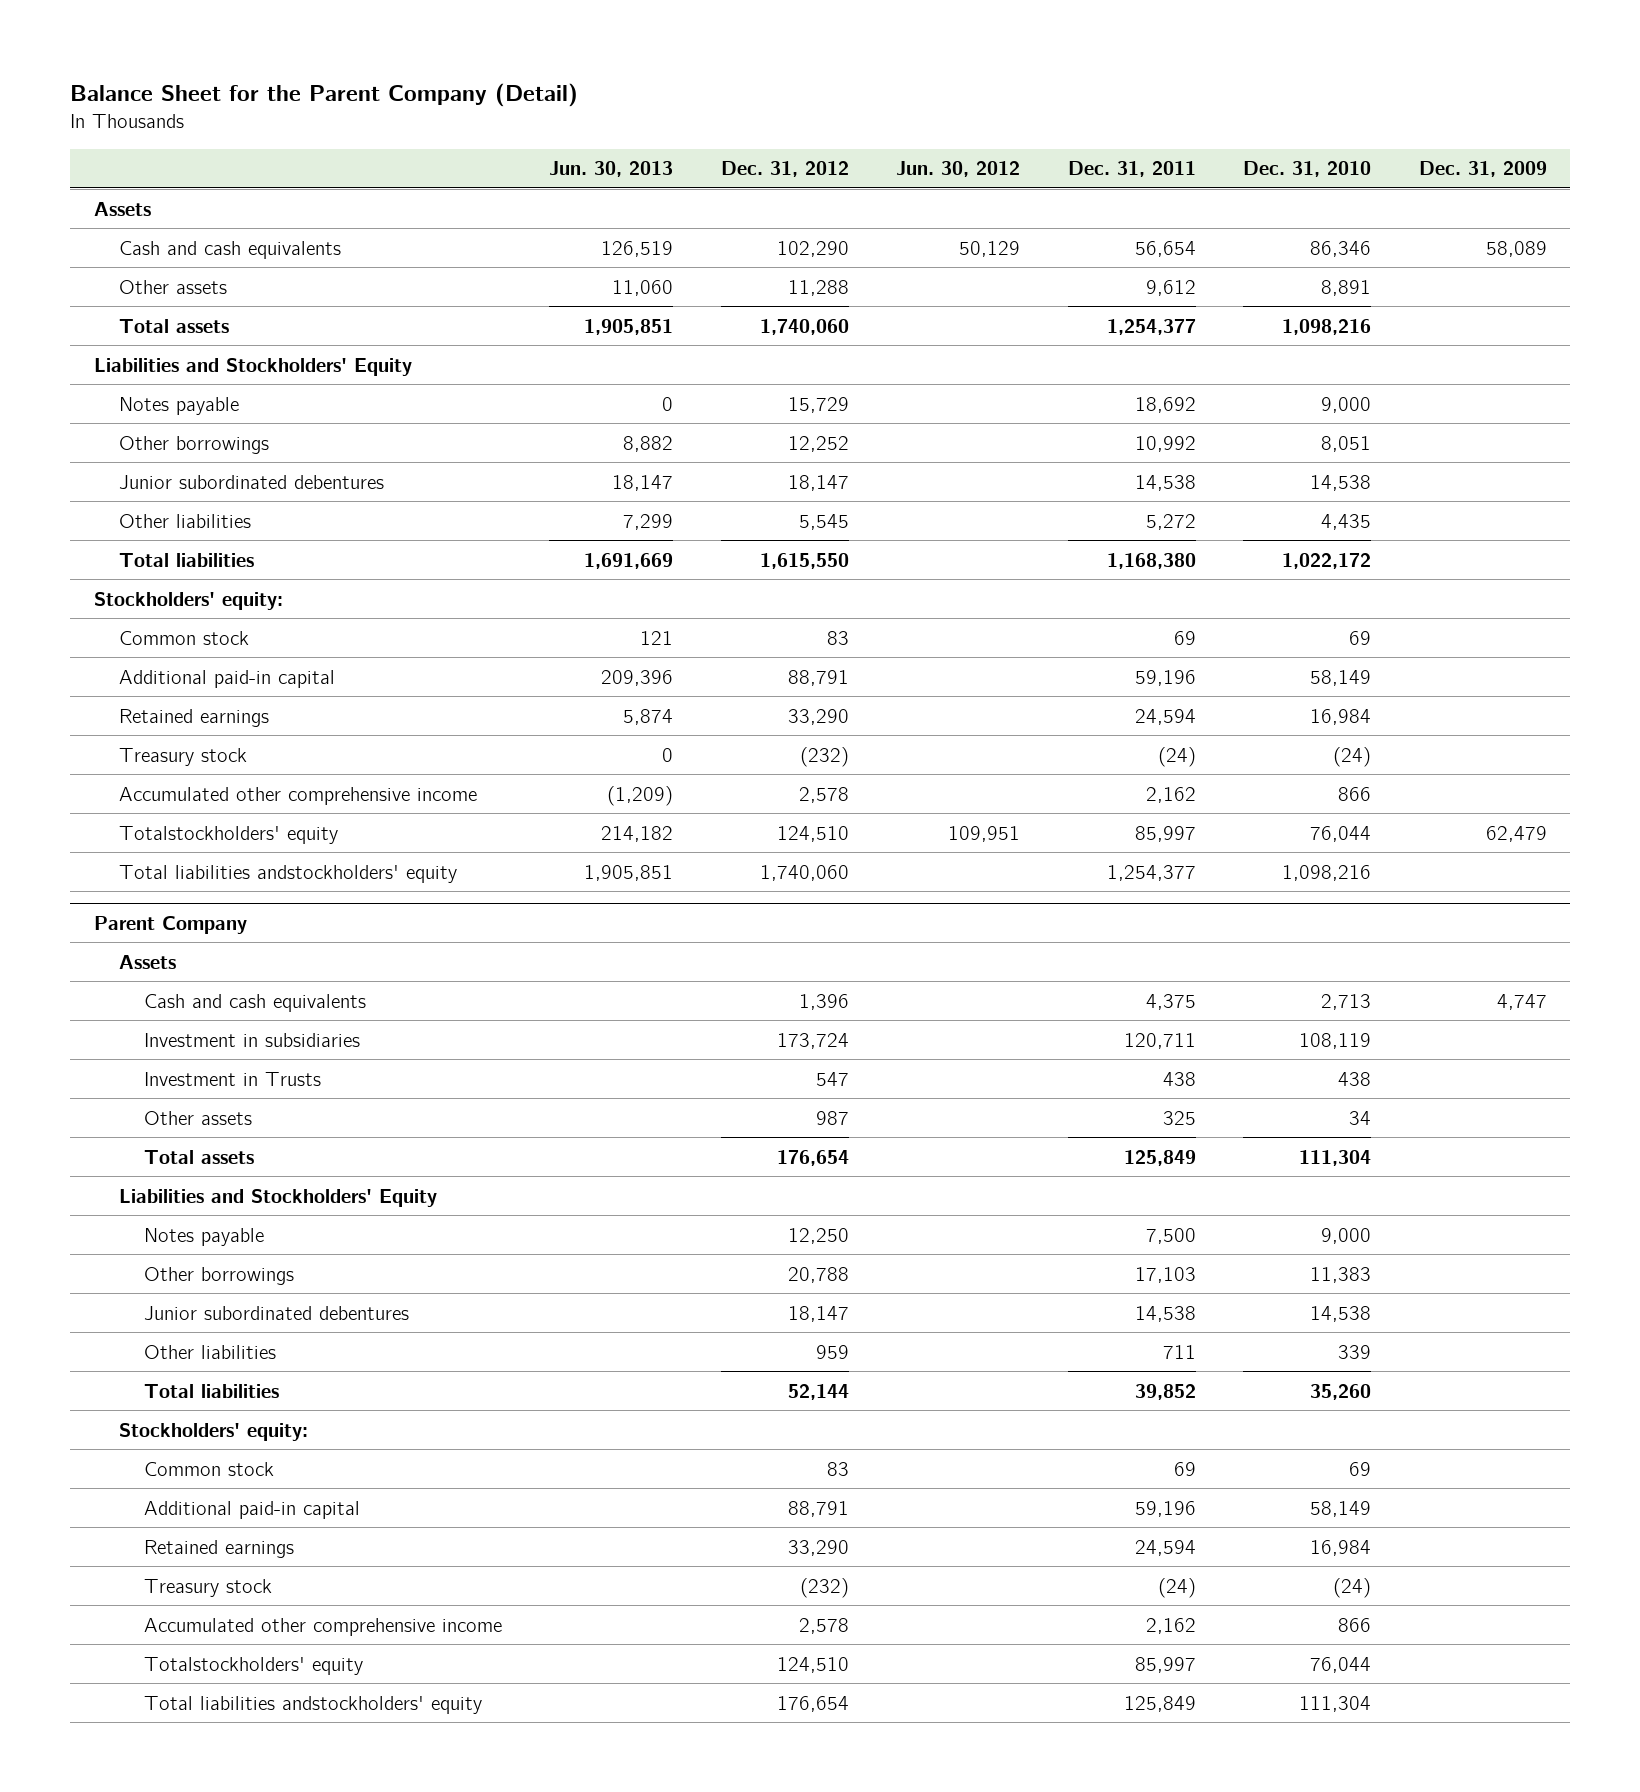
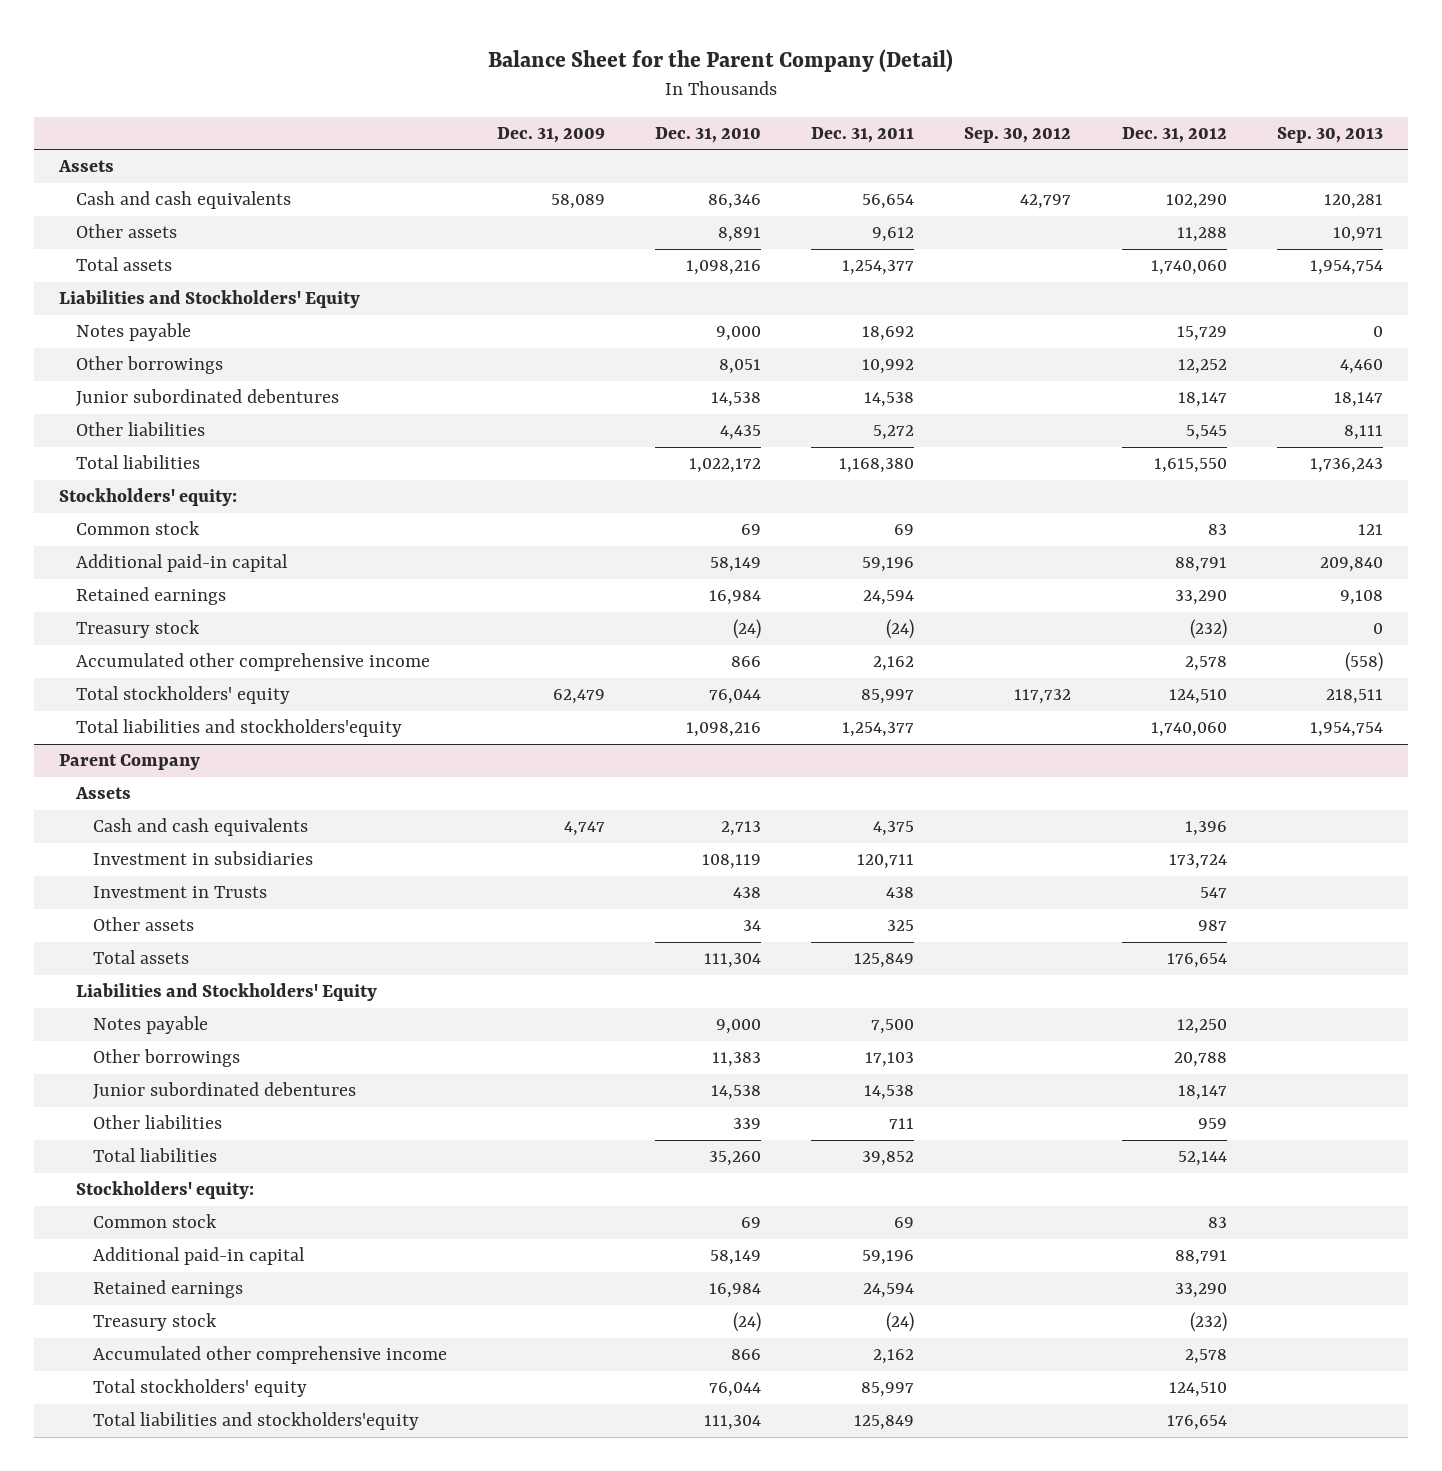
- | Jun. 30, 2013 | Dec. 31, 2012 | Jun. 30, 2012 | Dec. 31, 2011 | Dec. 31, 2010 | Dec. 31, 2009
+ | Dec. 31, 2009 | Dec. 31, 2010 | Dec. 31, 2011 | Sep. 30, 2012 | Dec. 31, 2012 | Sep. 30, 2013
- Totalstockholders' equity | 214,182 | 124,510 | 109,951 | 85,997 | 76,044 | 62,479
- Total liabilities andstockholders' equity | 1,905,851 | 1,740,060 | | 1,254,377 | 1,098,216 |
+ Total stockholders' equity | 62,479 | 76,044 | 85,997 | 117,732 | 124,510 | 218,511
+ Total liabilities and stockholders'equity | | 1,098,216 | 1,254,377 | | 1,740,060 | 1,954,754
@ Parent Company
- Totalstockholders' equity | | 124,510 | | 85,997 | 76,044 |
- Total liabilities andstockholders' equity | | 176,654 | | 125,849 | 111,304 |
+ Total stockholders' equity | | 76,044 | 85,997 | | 124,510 |
+ Total liabilities and stockholders'equity | | 111,304 | 125,849 | | 176,654 |

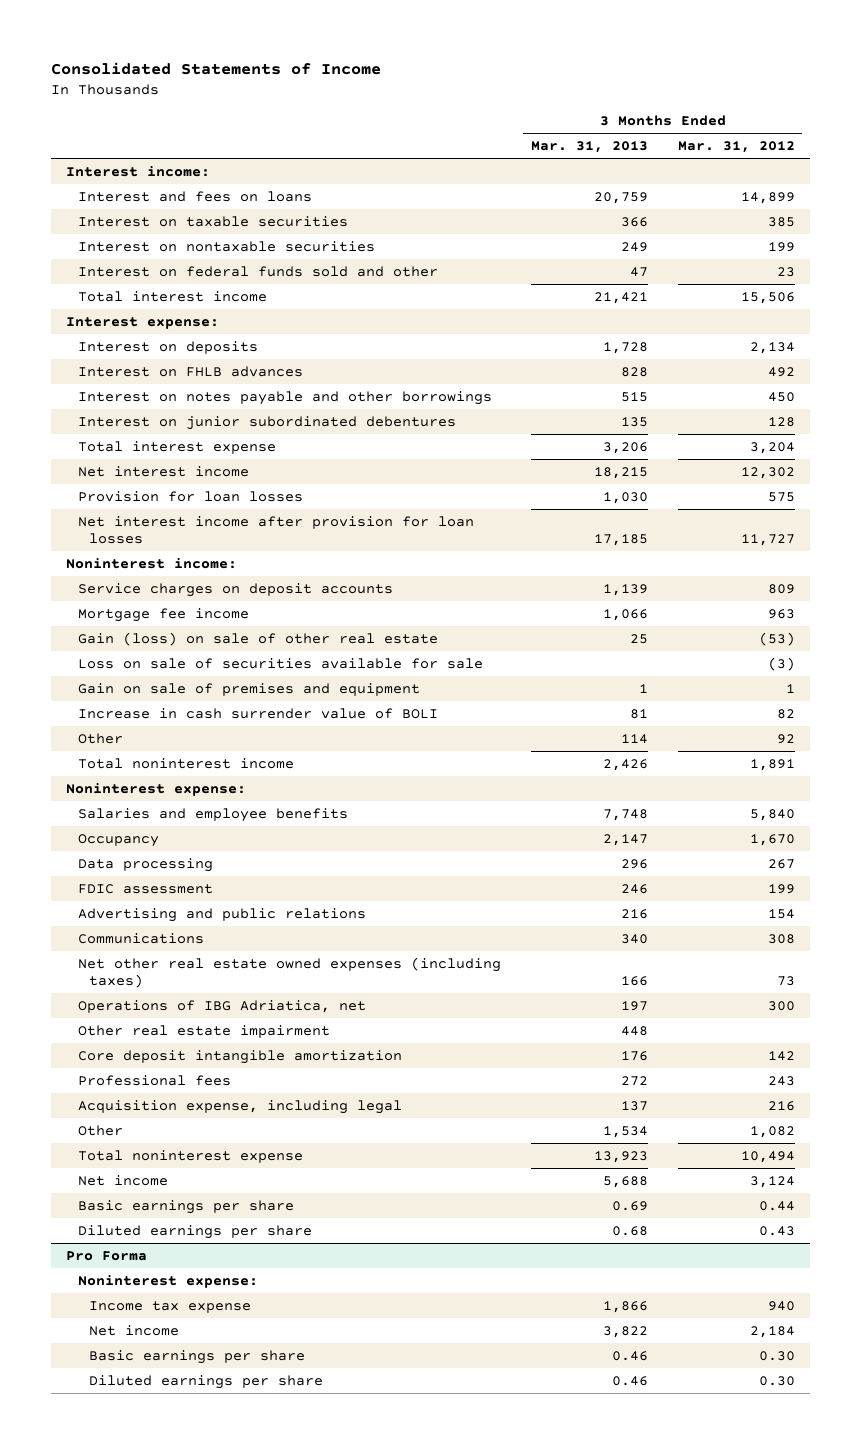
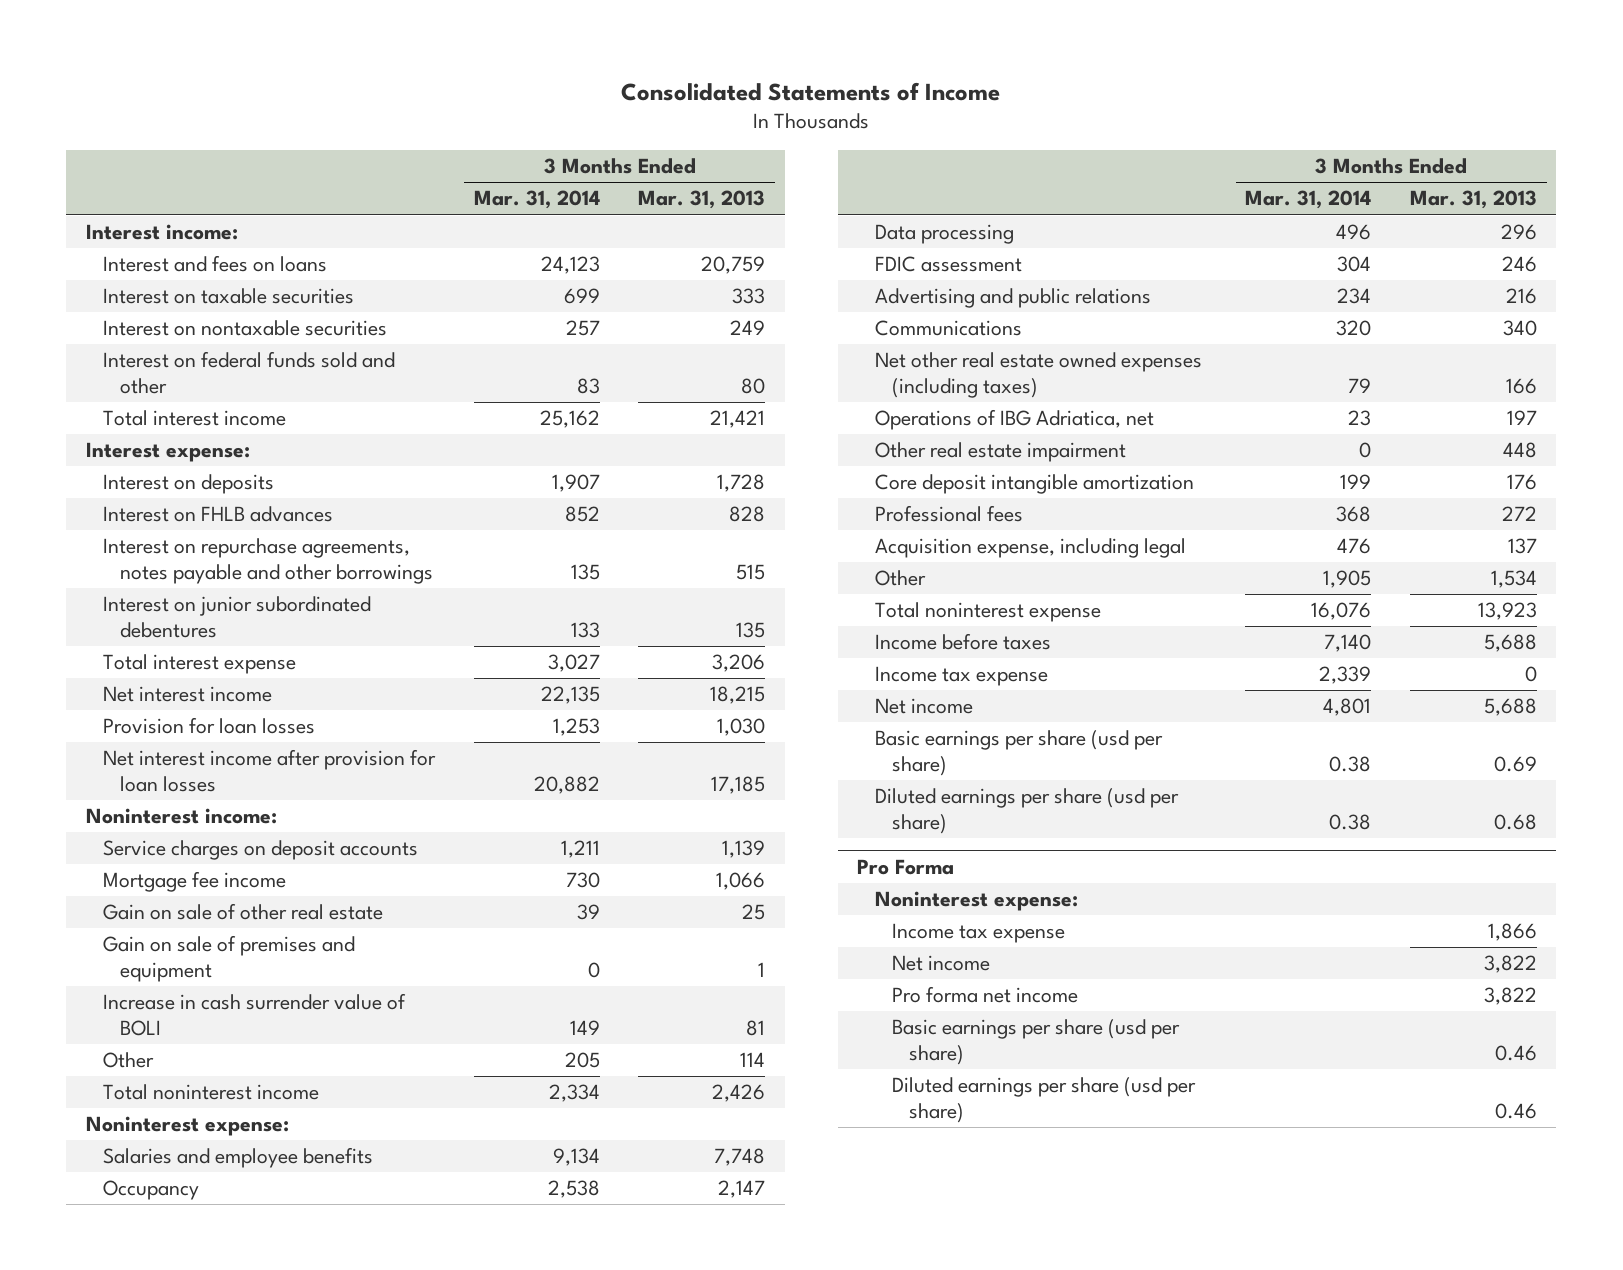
- | 3 Months Ended Mar. 31, 2013 | 3 Months Ended Mar. 31, 2012
+ | 3 Months Ended Mar. 31, 2014 | 3 Months Ended Mar. 31, 2013
- Interest on taxable securities | 366 | 385
+ Interest on taxable securities | 699 | 333
- Interest on federal funds sold and other | 47 | 23
+ Interest on federal funds sold and other | 83 | 80
- Interest on notes payable and other borrowings | 515 | 450
+ Interest on repurchase agreements, notes payable and other borrowings | 135 | 515
- Gain (loss) on sale of other real estate | 25 | (53)
- Loss on sale of securities available for sale | | (3)
+ Gain on sale of other real estate | 39 | 25
+ Income before taxes | 7,140 | 5,688
+ Income tax expense | 2,339 | 0
- Basic earnings per share | 0.69 | 0.44
- Diluted earnings per share | 0.68 | 0.43
+ Basic earnings per share (usd per share) | 0.38 | 0.69
+ Diluted earnings per share (usd per share) | 0.38 | 0.68
@ Pro Forma
- Basic earnings per share | 0.46 | 0.30
- Diluted earnings per share | 0.46 | 0.30
+ Pro forma net income | | 3,822
+ Basic earnings per share (usd per share) | | 0.46
+ Diluted earnings per share (usd per share) | | 0.46

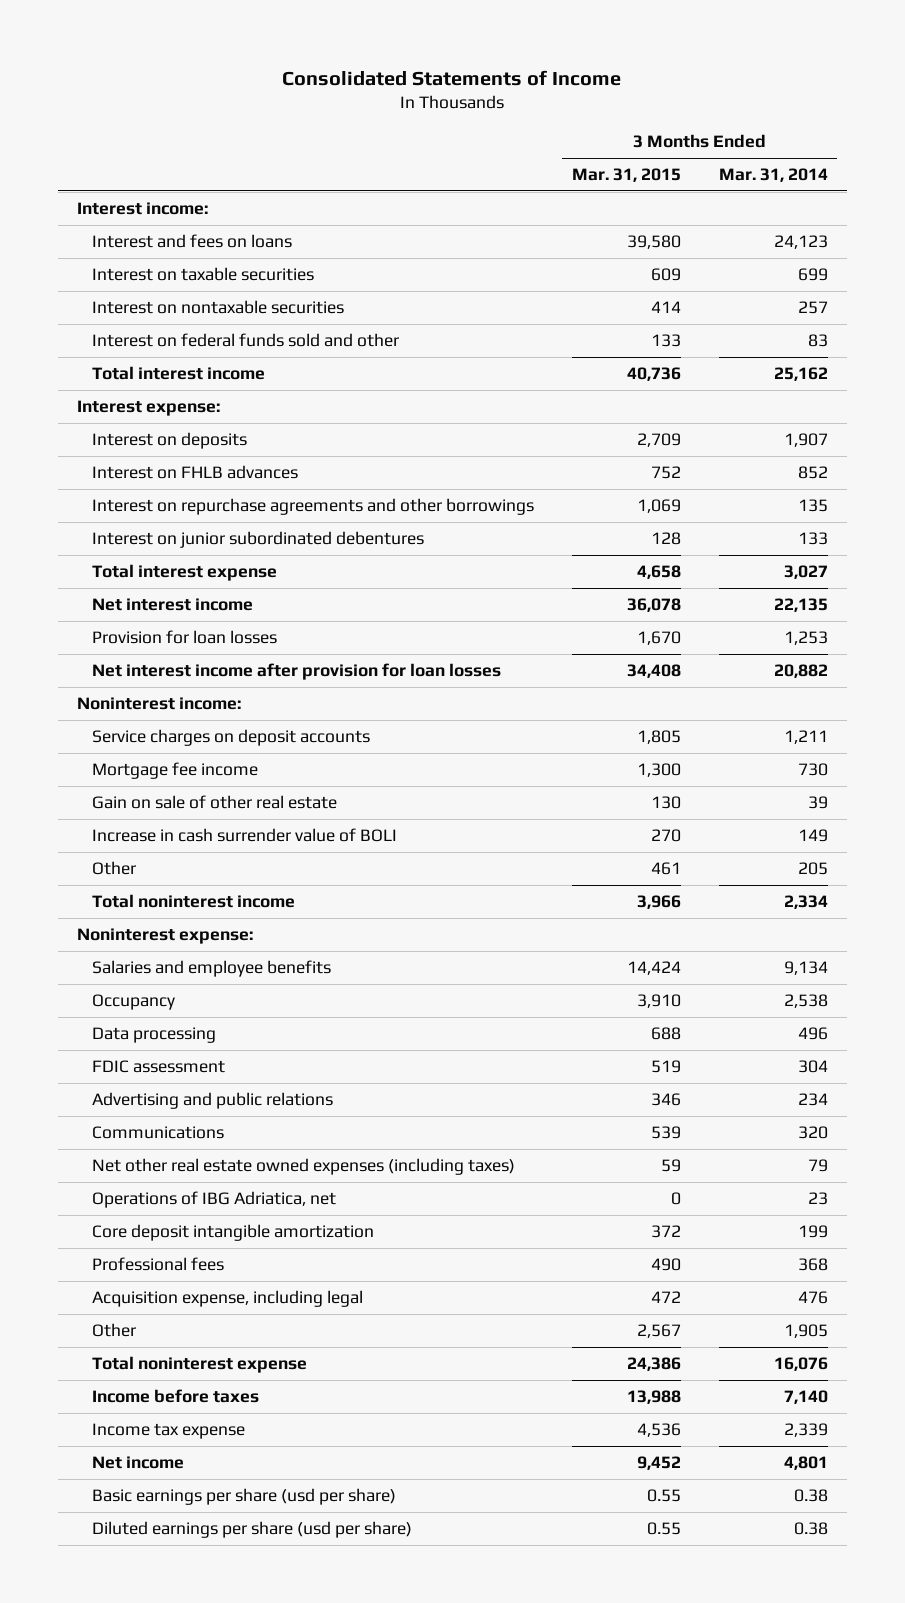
- | 3 Months Ended Mar. 31, 2014 | 3 Months Ended Mar. 31, 2013
+ | 3 Months Ended Mar. 31, 2015 | 3 Months Ended Mar. 31, 2014
- Interest on repurchase agreements, notes payable and other borrowings | 135 | 515
+ Interest on repurchase agreements and other borrowings | 1,069 | 135
- Gain on sale of premises and equipment | 0 | 1
- Other real estate impairment | 0 | 448
- Pro Forma
- Noninterest expense:
- Income tax expense | | 1,866
- Net income | | 3,822
- Pro forma net income | | 3,822
- Basic earnings per share (usd per share) | | 0.46
- Diluted earnings per share (usd per share) | | 0.46

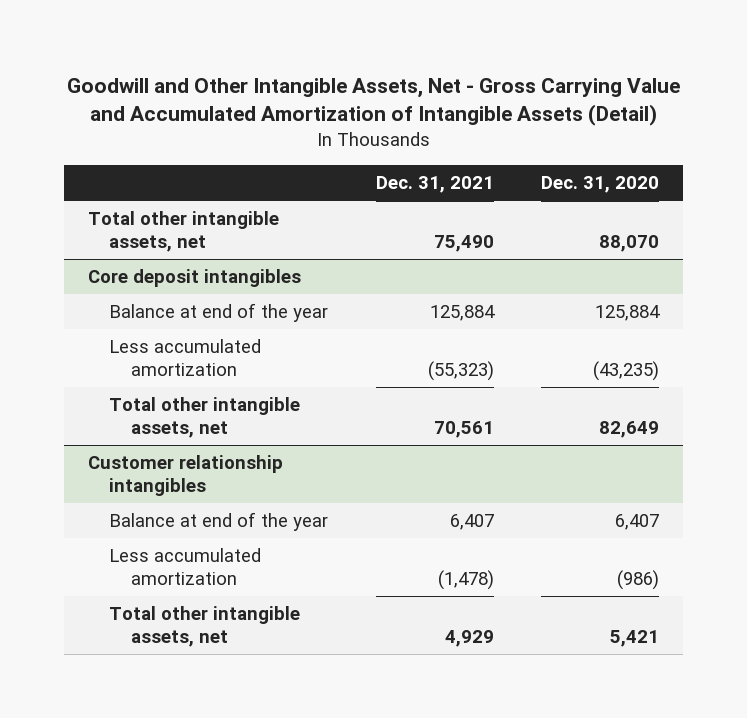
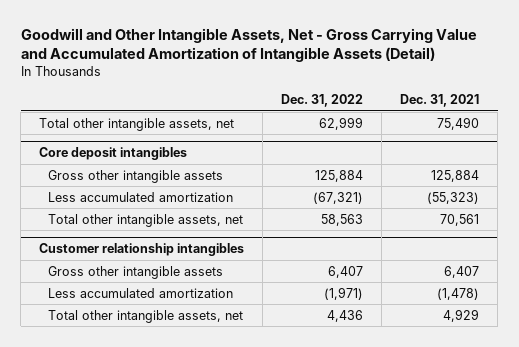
- | Dec. 31, 2021 | Dec. 31, 2020
+ | Dec. 31, 2022 | Dec. 31, 2021
@ Core deposit intangibles
- Balance at end of the year | 125,884 | 125,884
+ Gross other intangible assets | 125,884 | 125,884
@ Customer relationship intangibles
- Balance at end of the year | 6,407 | 6,407
+ Gross other intangible assets | 6,407 | 6,407

